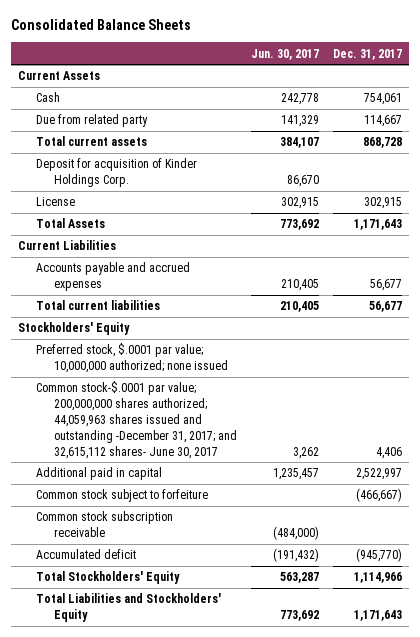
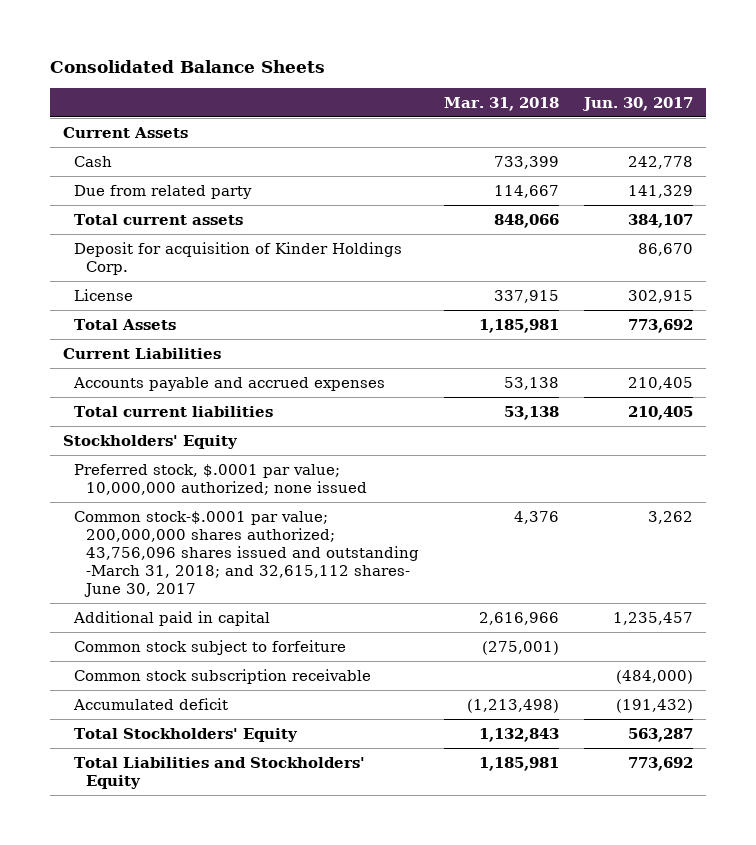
- | Jun. 30, 2017 | Dec. 31, 2017
+ | Mar. 31, 2018 | Jun. 30, 2017
- Common stock-$.0001 par value; 200,000,000 shares authorized; 44,059,963 shares issued and outstanding -December 31, 2017; and 32,615,112 shares- June 30, 2017 | 3,262 | 4,406
+ Common stock-$.0001 par value; 200,000,000 shares authorized; 43,756,096 shares issued and outstanding -March 31, 2018; and 32,615,112 shares- June 30, 2017 | 4,376 | 3,262

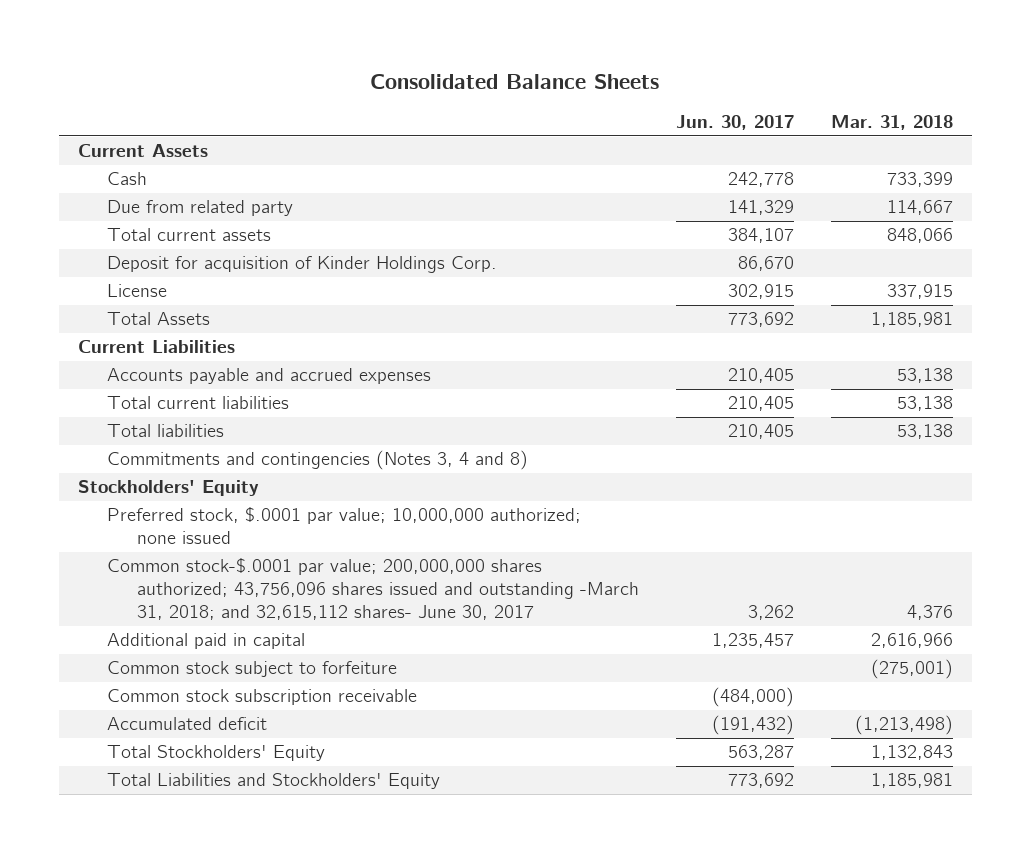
- | Mar. 31, 2018 | Jun. 30, 2017
+ | Jun. 30, 2017 | Mar. 31, 2018
+ Total liabilities | 210,405 | 53,138
+ Commitments and contingencies (Notes 3, 4 and 8)

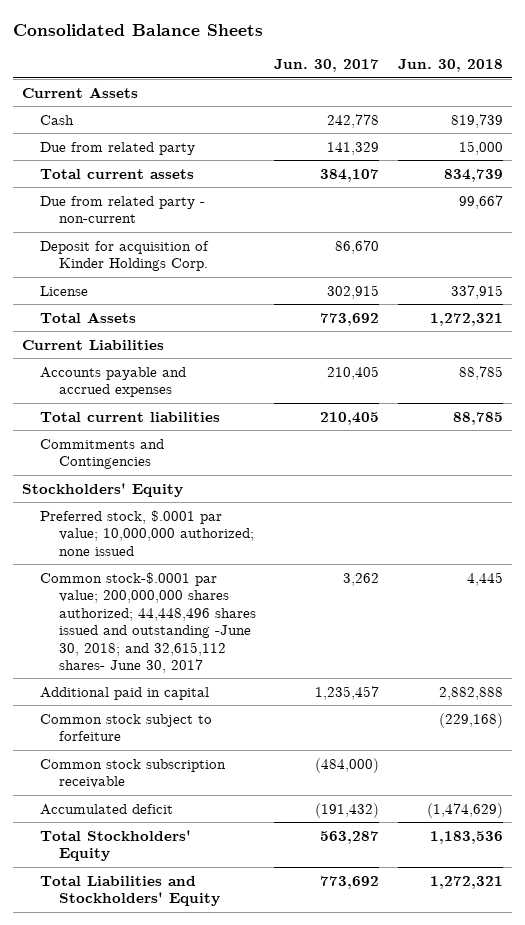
- | Jun. 30, 2017 | Mar. 31, 2018
+ | Jun. 30, 2017 | Jun. 30, 2018
+ Due from related party - non-current | | 99,667
- Total liabilities | 210,405 | 53,138
- Commitments and contingencies (Notes 3, 4 and 8)
+ Commitments and Contingencies
- Common stock-$.0001 par value; 200,000,000 shares authorized; 43,756,096 shares issued and outstanding -March 31, 2018; and 32,615,112 shares- June 30, 2017 | 3,262 | 4,376
+ Common stock-$.0001 par value; 200,000,000 shares authorized; 44,448,496 shares issued and outstanding -June 30, 2018; and 32,615,112 shares- June 30, 2017 | 3,262 | 4,445

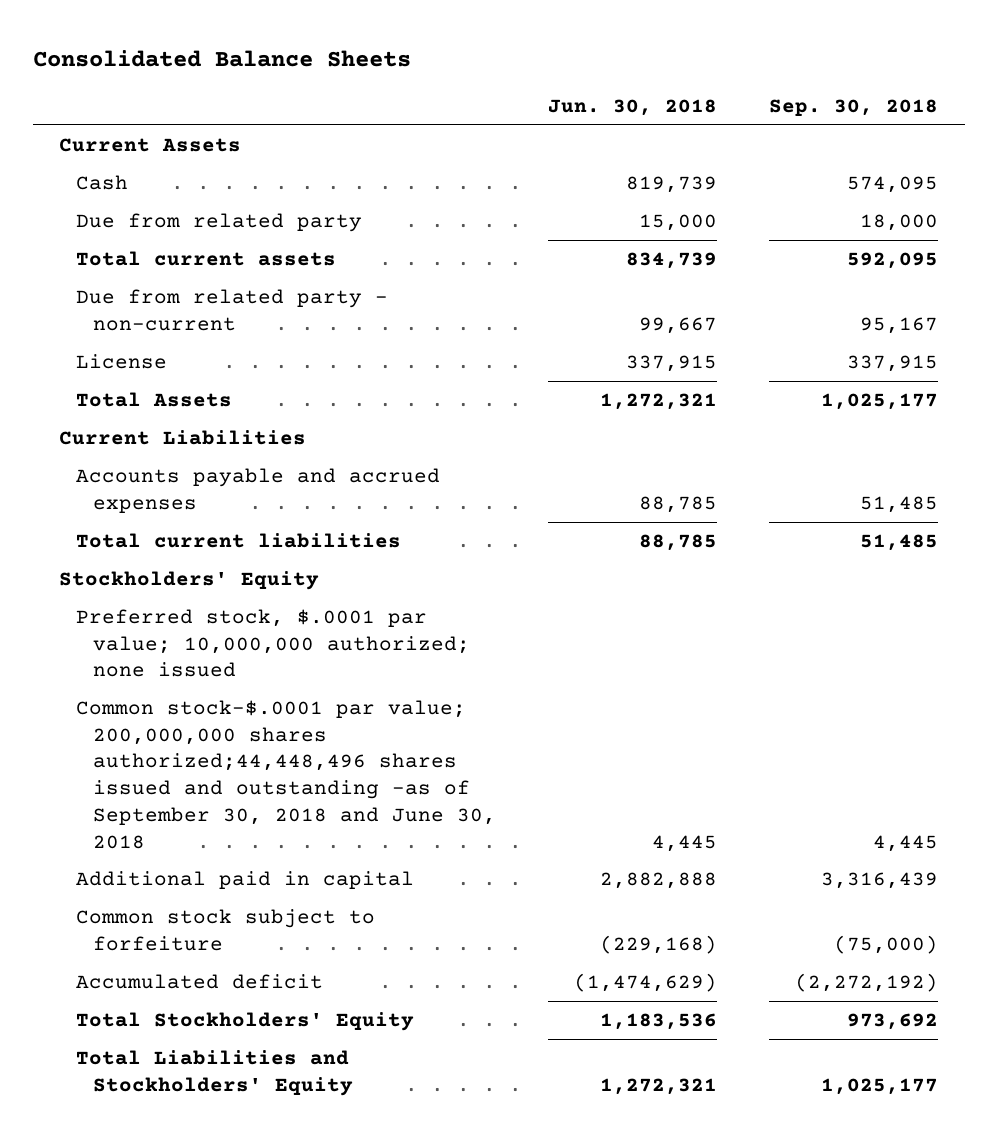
- | Jun. 30, 2017 | Jun. 30, 2018
+ | Jun. 30, 2018 | Sep. 30, 2018
- Deposit for acquisition of Kinder Holdings Corp. | 86,670 |
- Commitments and Contingencies
- Common stock-$.0001 par value; 200,000,000 shares authorized; 44,448,496 shares issued and outstanding -June 30, 2018; and 32,615,112 shares- June 30, 2017 | 3,262 | 4,445
+ Common stock-$.0001 par value; 200,000,000 shares authorized;44,448,496 shares issued and outstanding -as of September 30, 2018 and June 30, 2018 | 4,445 | 4,445
- Common stock subscription receivable | (484,000) |

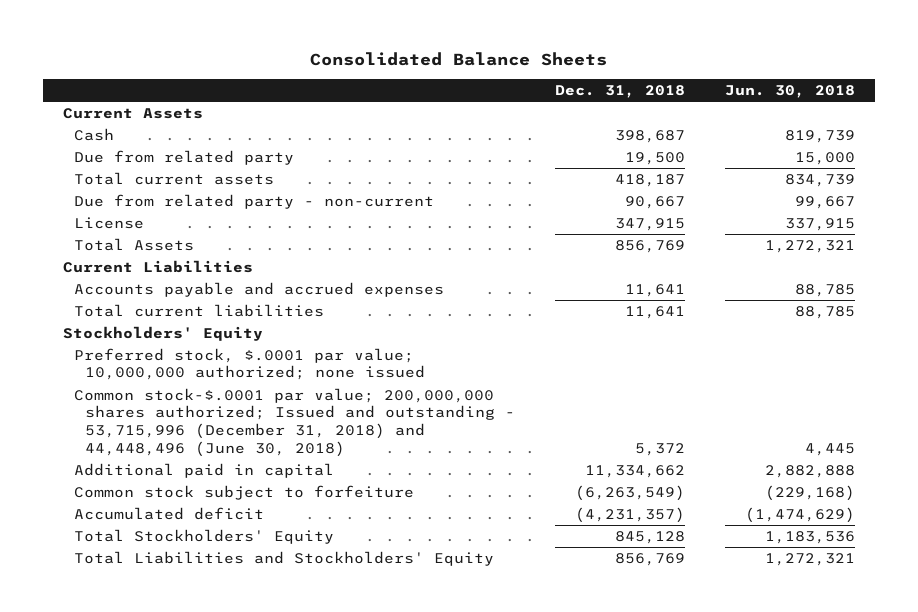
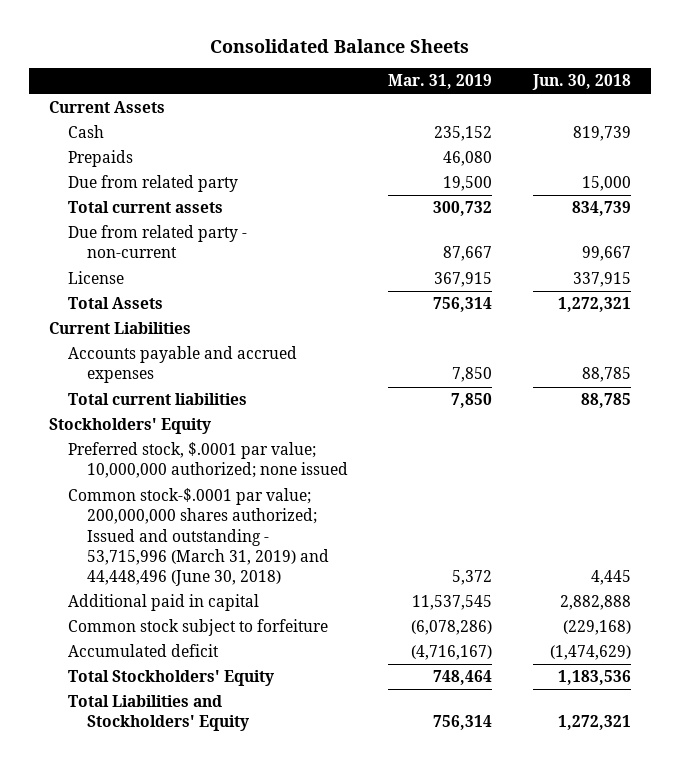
- | Dec. 31, 2018 | Jun. 30, 2018
+ | Mar. 31, 2019 | Jun. 30, 2018
+ Prepaids | 46,080 |
- Common stock-$.0001 par value; 200,000,000 shares authorized; Issued and outstanding - 53,715,996 (December 31, 2018) and 44,448,496 (June 30, 2018) | 5,372 | 4,445
+ Common stock-$.0001 par value; 200,000,000 shares authorized; Issued and outstanding - 53,715,996 (March 31, 2019) and 44,448,496 (June 30, 2018) | 5,372 | 4,445

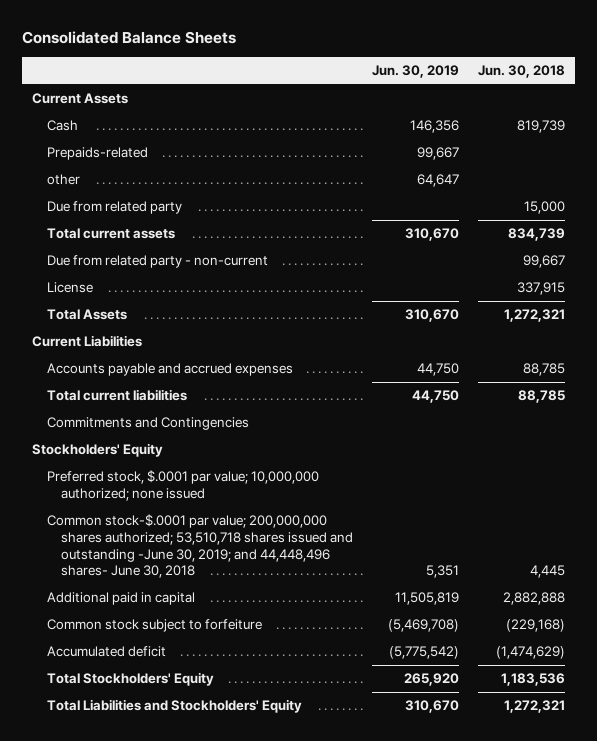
- | Mar. 31, 2019 | Jun. 30, 2018
+ | Jun. 30, 2019 | Jun. 30, 2018
- Prepaids | 46,080 |
+ Prepaids-related | 99,667 |
+ other | 64,647 |
+ Commitments and Contingencies
- Common stock-$.0001 par value; 200,000,000 shares authorized; Issued and outstanding - 53,715,996 (March 31, 2019) and 44,448,496 (June 30, 2018) | 5,372 | 4,445
+ Common stock-$.0001 par value; 200,000,000 shares authorized; 53,510,718 shares issued and outstanding -June 30, 2019; and 44,448,496 shares- June 30, 2018 | 5,351 | 4,445

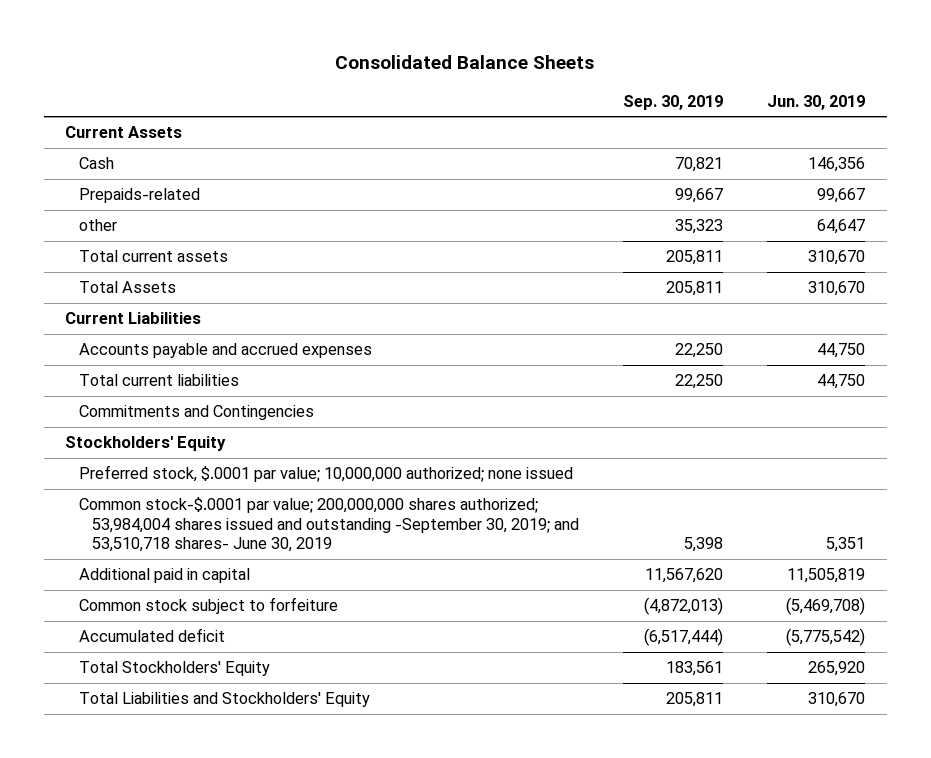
- | Jun. 30, 2019 | Jun. 30, 2018
+ | Sep. 30, 2019 | Jun. 30, 2019
- Due from related party | | 15,000
- Due from related party - non-current | | 99,667
- License | | 337,915
- Common stock-$.0001 par value; 200,000,000 shares authorized; 53,510,718 shares issued and outstanding -June 30, 2019; and 44,448,496 shares- June 30, 2018 | 5,351 | 4,445
+ Common stock-$.0001 par value; 200,000,000 shares authorized; 53,984,004 shares issued and outstanding -September 30, 2019; and 53,510,718 shares- June 30, 2019 | 5,398 | 5,351

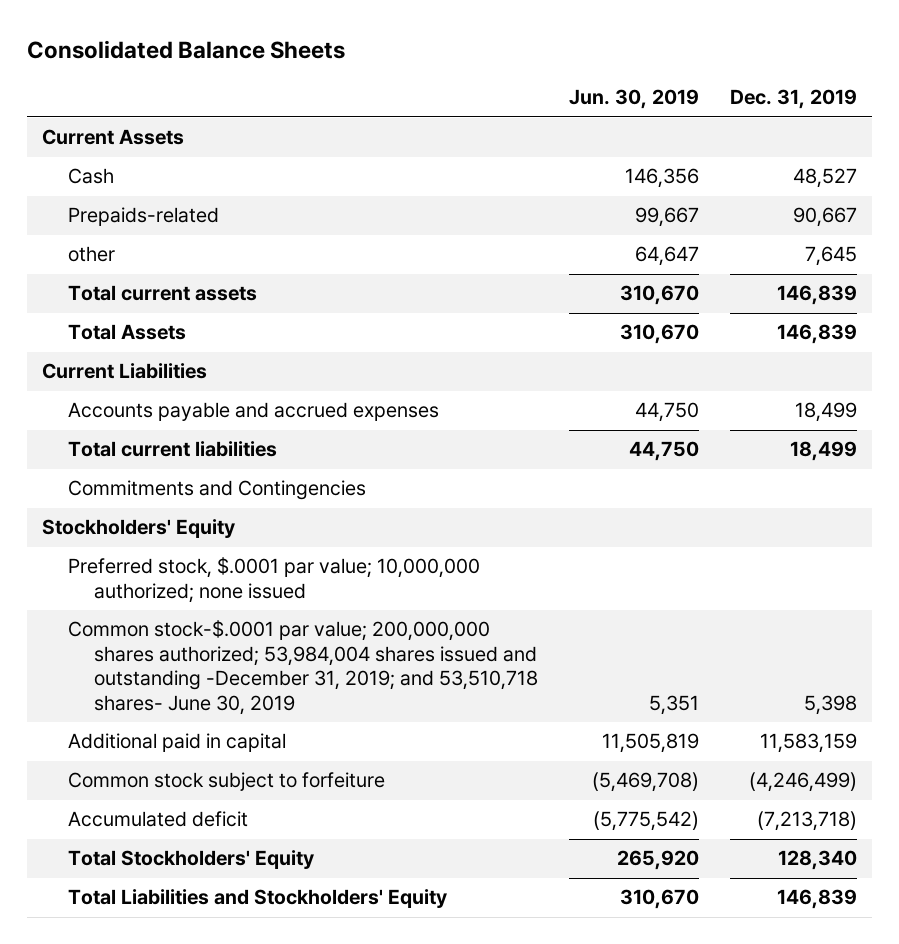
- | Sep. 30, 2019 | Jun. 30, 2019
+ | Jun. 30, 2019 | Dec. 31, 2019
- Common stock-$.0001 par value; 200,000,000 shares authorized; 53,984,004 shares issued and outstanding -September 30, 2019; and 53,510,718 shares- June 30, 2019 | 5,398 | 5,351
+ Common stock-$.0001 par value; 200,000,000 shares authorized; 53,984,004 shares issued and outstanding -December 31, 2019; and 53,510,718 shares- June 30, 2019 | 5,351 | 5,398

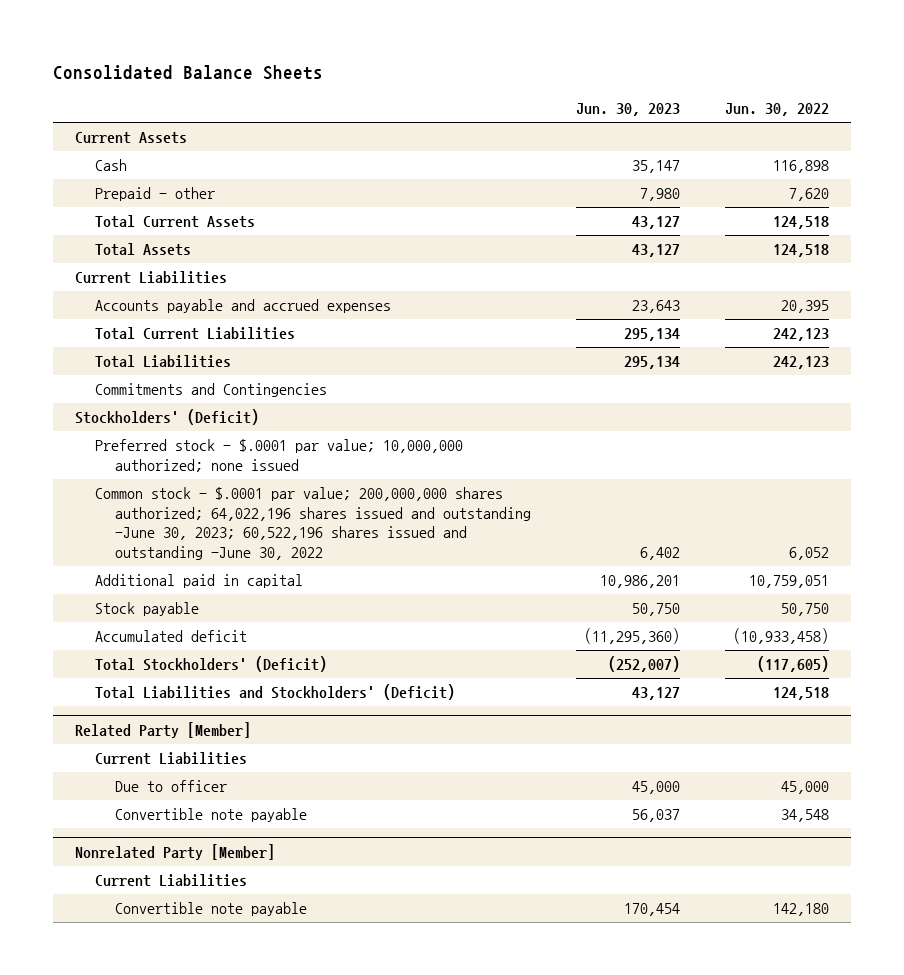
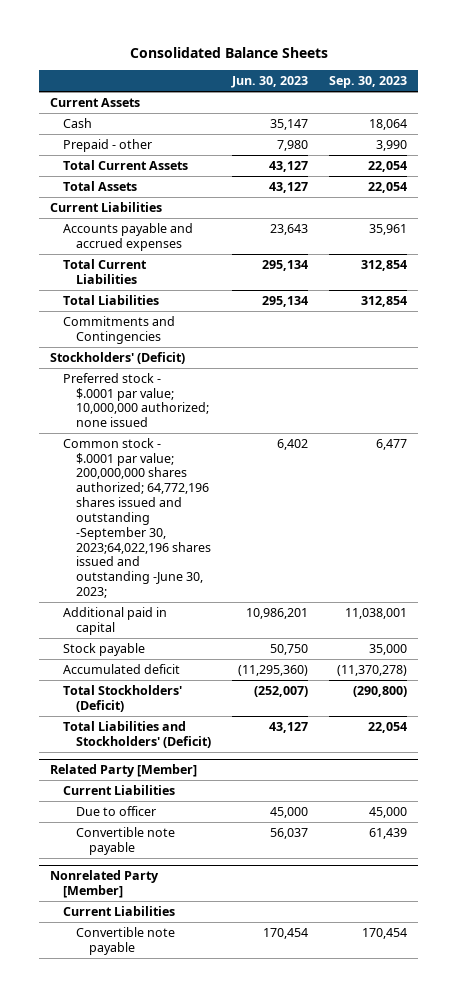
- | Jun. 30, 2023 | Jun. 30, 2022
+ | Jun. 30, 2023 | Sep. 30, 2023
- Common stock - $.0001 par value; 200,000,000 shares authorized; 64,022,196 shares issued and outstanding -June 30, 2023; 60,522,196 shares issued and outstanding -June 30, 2022 | 6,402 | 6,052
+ Common stock - $.0001 par value; 200,000,000 shares authorized; 64,772,196 shares issued and outstanding -September 30, 2023;64,022,196 shares issued and outstanding -June 30, 2023; | 6,402 | 6,477

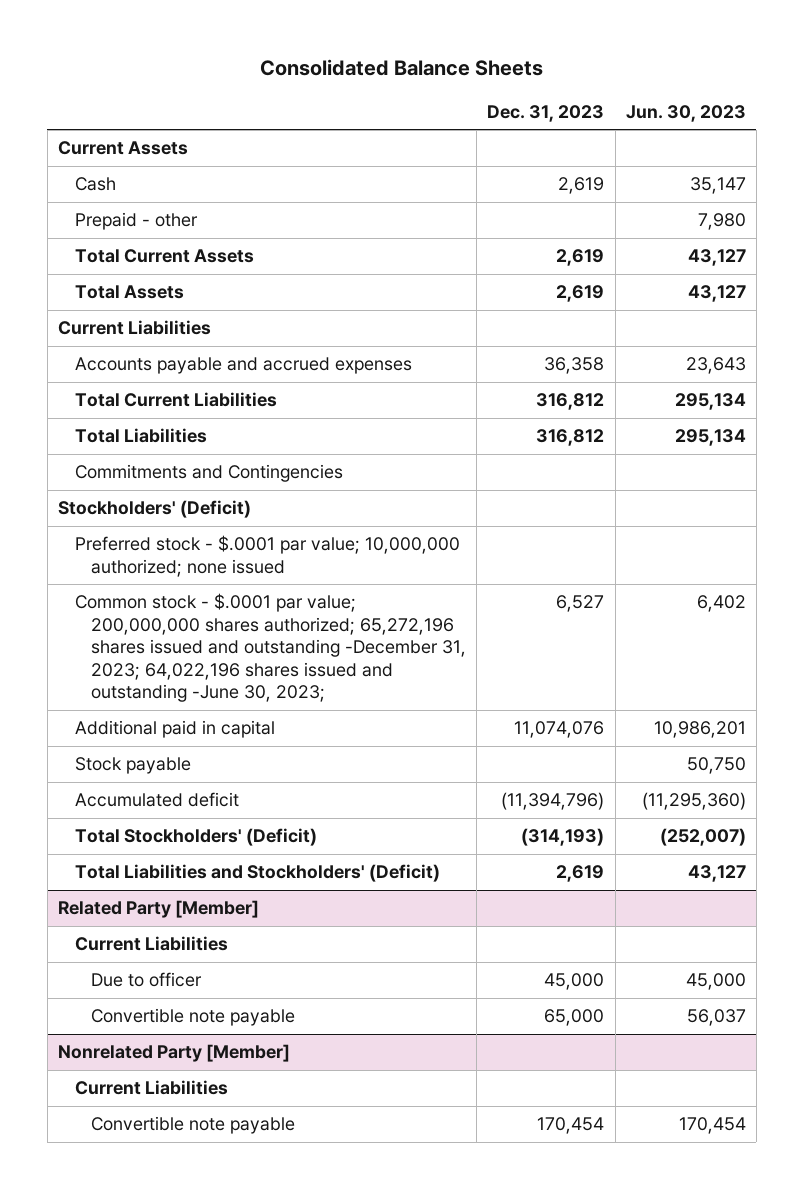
- | Jun. 30, 2023 | Sep. 30, 2023
+ | Dec. 31, 2023 | Jun. 30, 2023
- Common stock - $.0001 par value; 200,000,000 shares authorized; 64,772,196 shares issued and outstanding -September 30, 2023;64,022,196 shares issued and outstanding -June 30, 2023; | 6,402 | 6,477
+ Common stock - $.0001 par value; 200,000,000 shares authorized; 65,272,196 shares issued and outstanding -December 31, 2023; 64,022,196 shares issued and outstanding -June 30, 2023; | 6,527 | 6,402

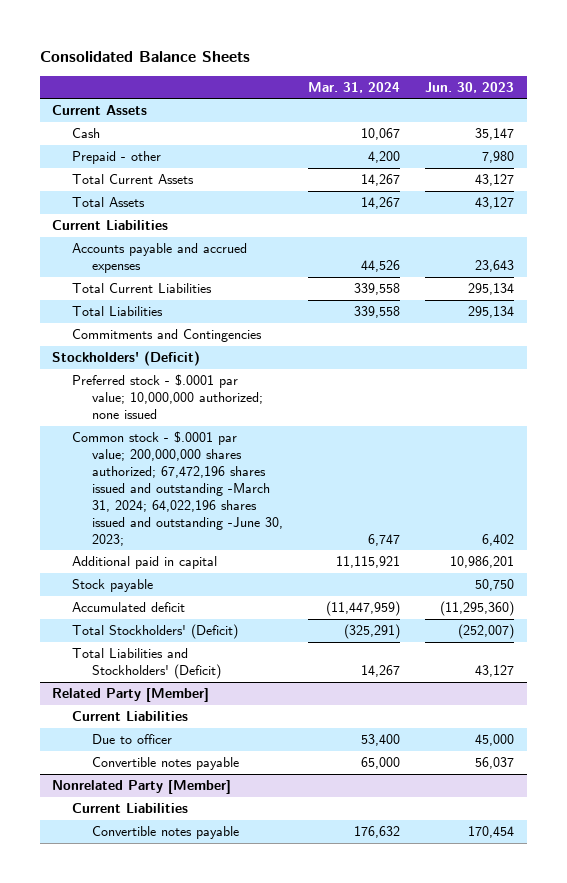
- | Dec. 31, 2023 | Jun. 30, 2023
+ | Mar. 31, 2024 | Jun. 30, 2023
- Common stock - $.0001 par value; 200,000,000 shares authorized; 65,272,196 shares issued and outstanding -December 31, 2023; 64,022,196 shares issued and outstanding -June 30, 2023; | 6,527 | 6,402
+ Common stock - $.0001 par value; 200,000,000 shares authorized; 67,472,196 shares issued and outstanding -March 31, 2024; 64,022,196 shares issued and outstanding -June 30, 2023; | 6,747 | 6,402
@ Related Party [Member]
- Convertible note payable | 65,000 | 56,037
+ Convertible notes payable | 65,000 | 56,037
@ Nonrelated Party [Member]
- Convertible note payable | 170,454 | 170,454
+ Convertible notes payable | 176,632 | 170,454

